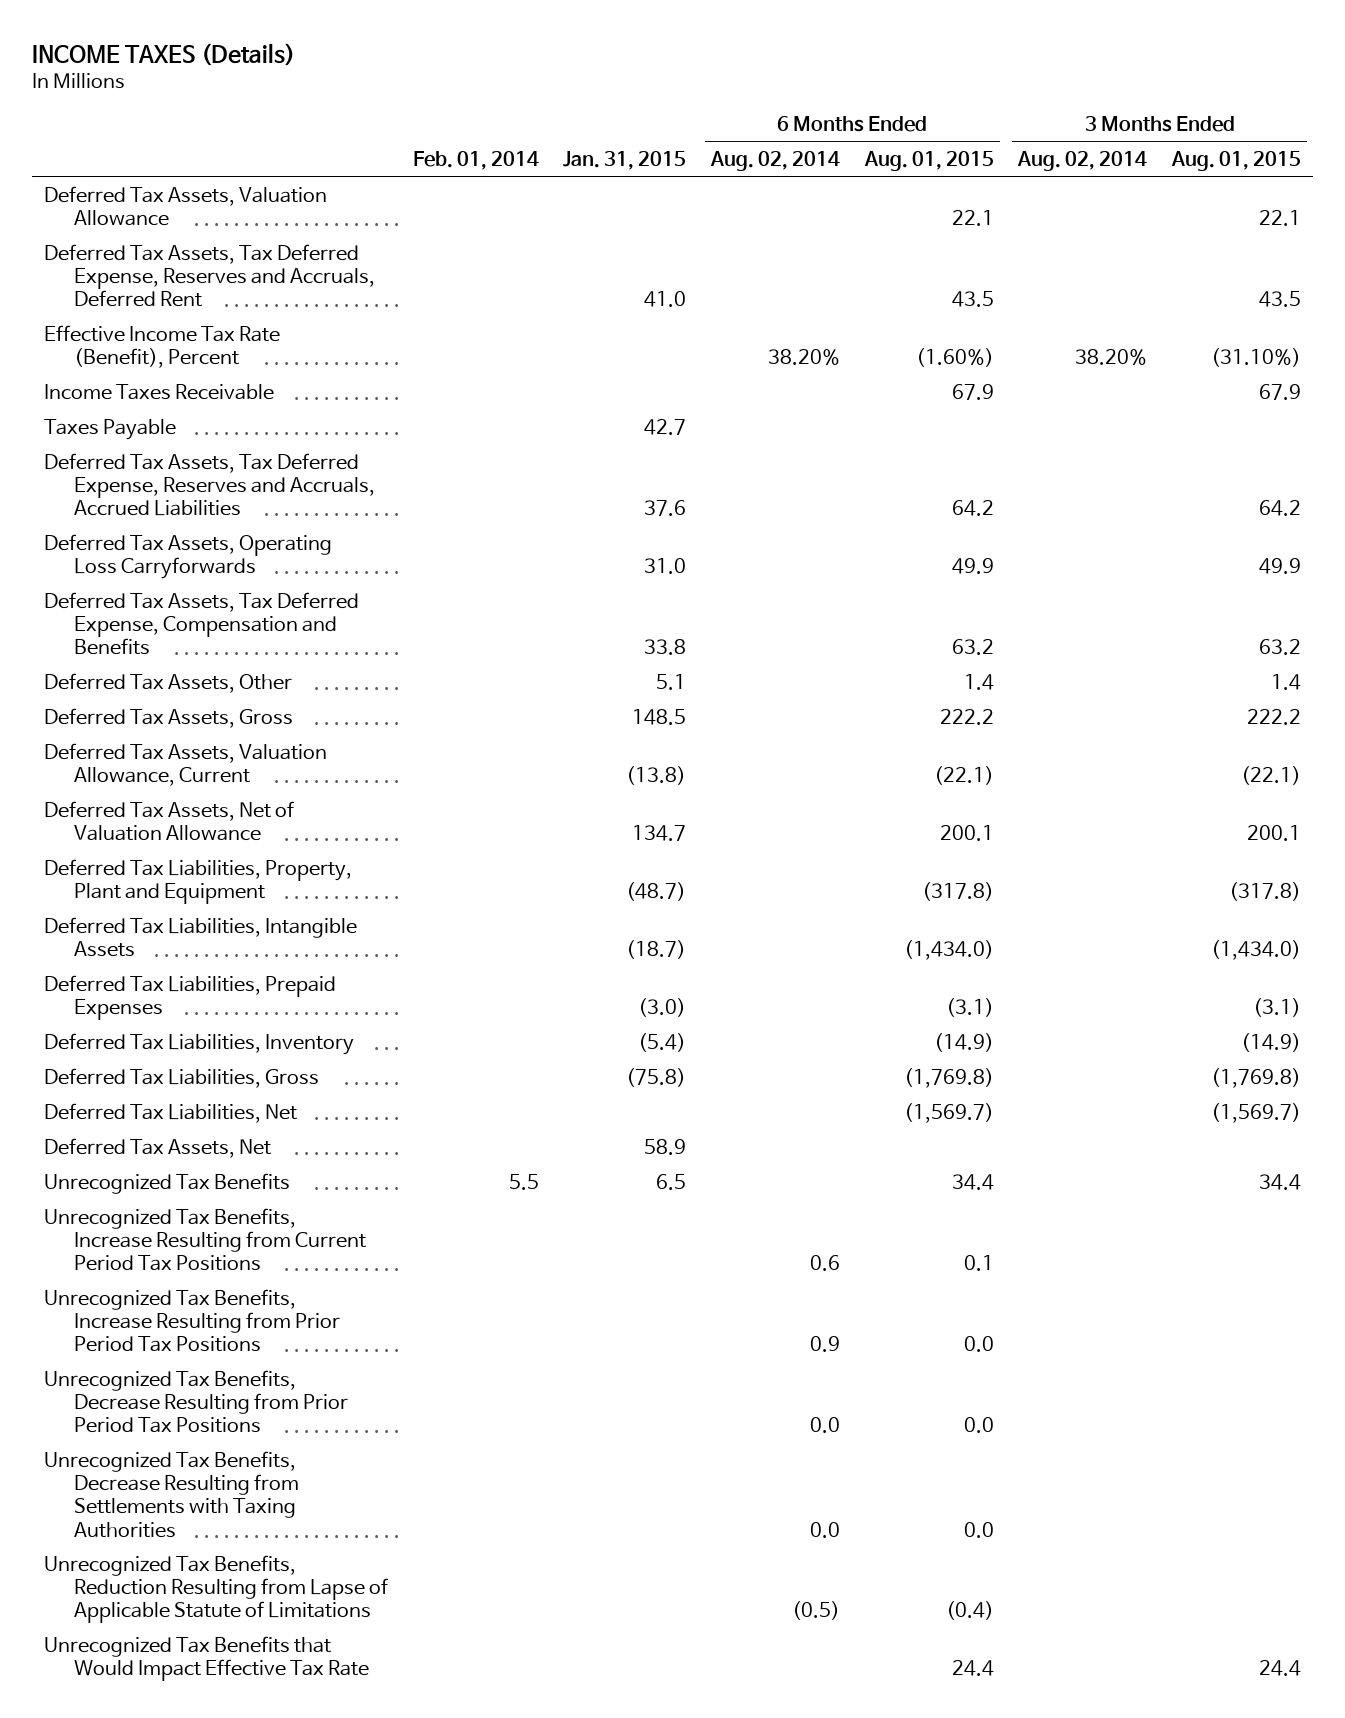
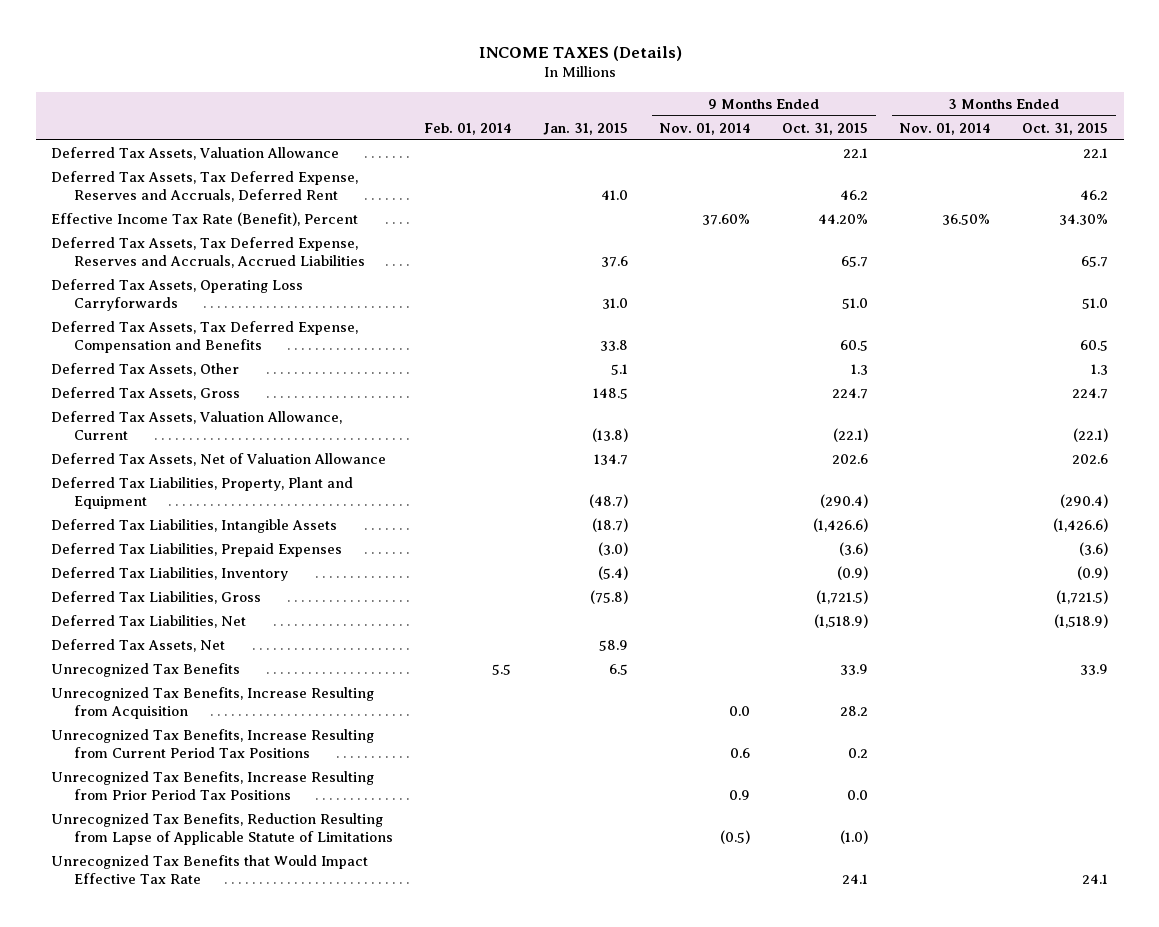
- | Feb. 01, 2014 | Jan. 31, 2015 | 6 Months Ended Aug. 02, 2014 | 6 Months Ended Aug. 01, 2015 | 3 Months Ended Aug. 02, 2014 | 3 Months Ended Aug. 01, 2015
+ | Feb. 01, 2014 | Jan. 31, 2015 | 9 Months Ended Nov. 01, 2014 | 9 Months Ended Oct. 31, 2015 | 3 Months Ended Nov. 01, 2014 | 3 Months Ended Oct. 31, 2015
- Income Taxes Receivable | | | | 67.9 | | 67.9
- Taxes Payable | | 42.7 | | | |
+ Unrecognized Tax Benefits, Increase Resulting from Acquisition | | | 0.0 | 28.2 | |
- Unrecognized Tax Benefits, Decrease Resulting from Prior Period Tax Positions | | | 0.0 | 0.0 | |
- Unrecognized Tax Benefits, Decrease Resulting from Settlements with Taxing Authorities | | | 0.0 | 0.0 | |

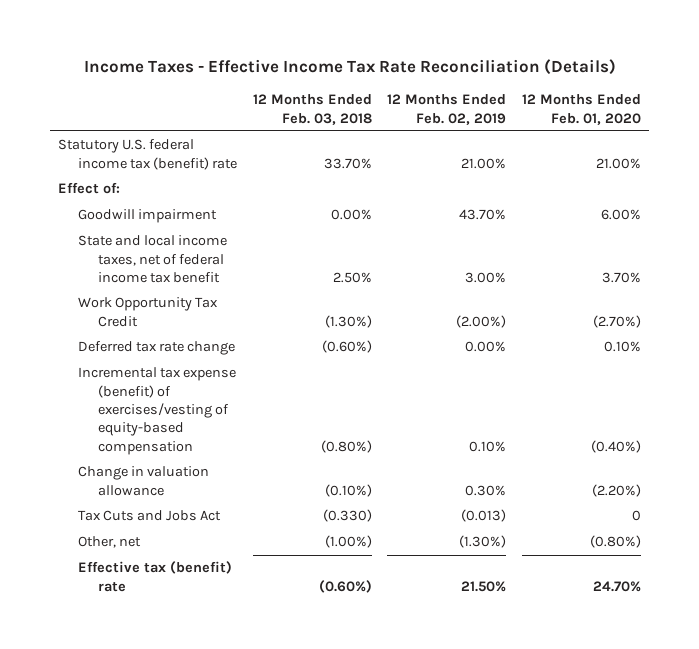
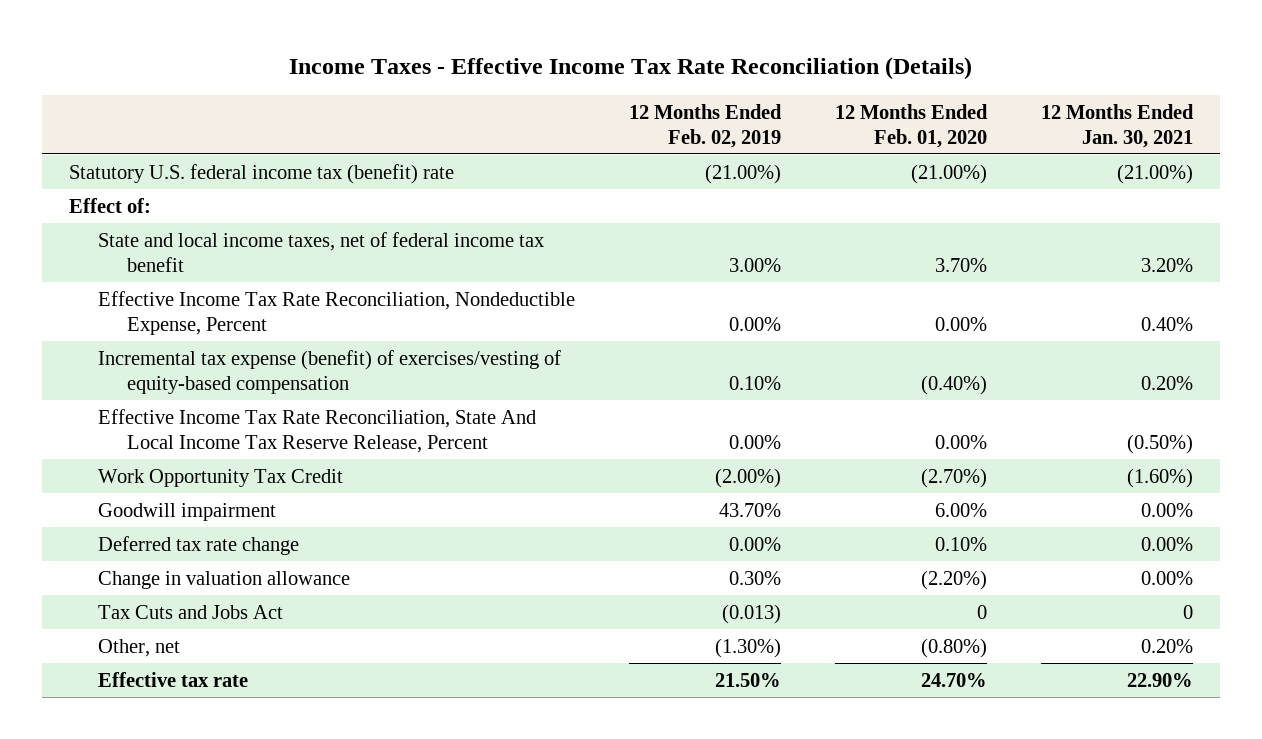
- | 12 Months Ended Feb. 03, 2018 | 12 Months Ended Feb. 02, 2019 | 12 Months Ended Feb. 01, 2020
+ | 12 Months Ended Feb. 02, 2019 | 12 Months Ended Feb. 01, 2020 | 12 Months Ended Jan. 30, 2021
- Statutory U.S. federal income tax (benefit) rate | 33.70% | 21.00% | 21.00%
+ Statutory U.S. federal income tax (benefit) rate | (21.00%) | (21.00%) | (21.00%)
+ Effective Income Tax Rate Reconciliation, Nondeductible Expense, Percent | 0.00% | 0.00% | 0.40%
moved up: Incremental tax expense (benefit) of exercises/vesting of equity-based compensation | 0.10% | (0.40%) | 0.20%
+ Effective Income Tax Rate Reconciliation, State And Local Income Tax Reserve Release, Percent | 0.00% | 0.00% | (0.50%)
moved down: Goodwill impairment | 43.70% | 6.00% | 0.00%
- Effective tax (benefit) rate | (0.60%) | 21.50% | 24.70%
+ Effective tax rate | 21.50% | 24.70% | 22.90%

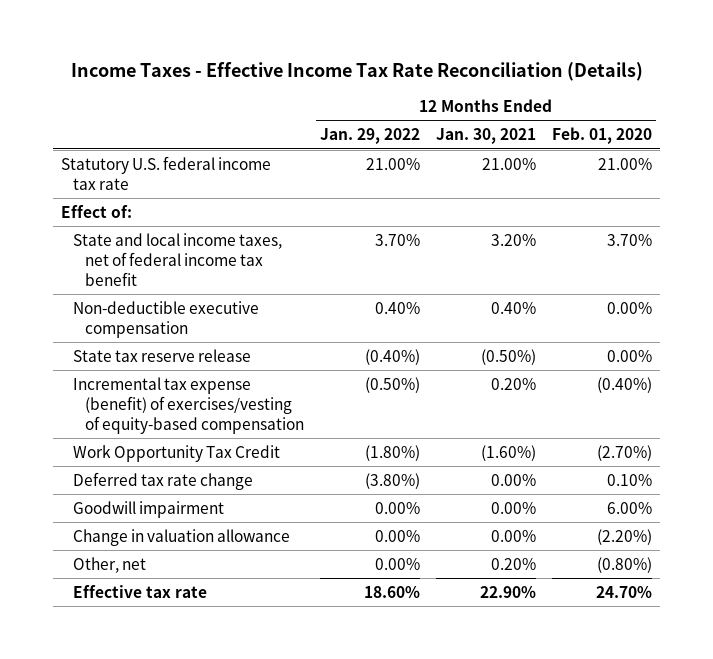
- | 12 Months Ended Feb. 02, 2019 | 12 Months Ended Feb. 01, 2020 | 12 Months Ended Jan. 30, 2021
+ | 12 Months Ended Jan. 29, 2022 | 12 Months Ended Jan. 30, 2021 | 12 Months Ended Feb. 01, 2020
- Statutory U.S. federal income tax (benefit) rate | (21.00%) | (21.00%) | (21.00%)
+ Statutory U.S. federal income tax rate | 21.00% | 21.00% | 21.00%
- Effective Income Tax Rate Reconciliation, Nondeductible Expense, Percent | 0.00% | 0.00% | 0.40%
+ Non-deductible executive compensation | 0.40% | 0.40% | 0.00%
+ State tax reserve release | (0.40%) | (0.50%) | 0.00%
- Effective Income Tax Rate Reconciliation, State And Local Income Tax Reserve Release, Percent | 0.00% | 0.00% | (0.50%)
moved down: Goodwill impairment | 0.00% | 0.00% | 6.00%
- Tax Cuts and Jobs Act | (0.013) | 0 | 0

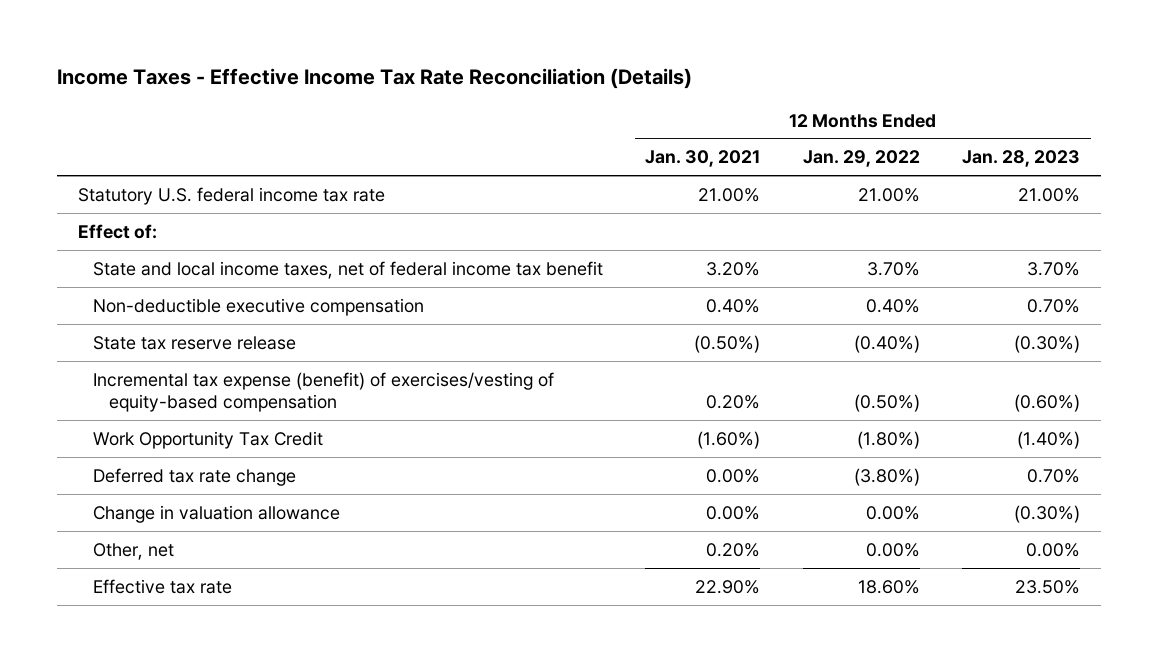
- | 12 Months Ended Jan. 29, 2022 | 12 Months Ended Jan. 30, 2021 | 12 Months Ended Feb. 01, 2020
+ | 12 Months Ended Jan. 30, 2021 | 12 Months Ended Jan. 29, 2022 | 12 Months Ended Jan. 28, 2023
- Goodwill impairment | 0.00% | 0.00% | 6.00%

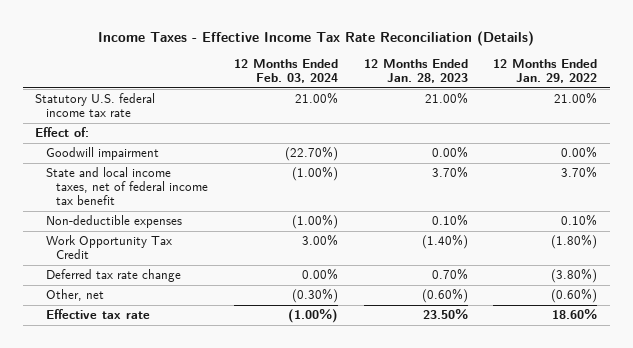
- | 12 Months Ended Jan. 30, 2021 | 12 Months Ended Jan. 29, 2022 | 12 Months Ended Jan. 28, 2023
+ | 12 Months Ended Feb. 03, 2024 | 12 Months Ended Jan. 28, 2023 | 12 Months Ended Jan. 29, 2022
+ Goodwill impairment | (22.70%) | 0.00% | 0.00%
- Non-deductible executive compensation | 0.40% | 0.40% | 0.70%
- State tax reserve release | (0.50%) | (0.40%) | (0.30%)
- Incremental tax expense (benefit) of exercises/vesting of equity-based compensation | 0.20% | (0.50%) | (0.60%)
+ Non-deductible expenses | (1.00%) | 0.10% | 0.10%
- Change in valuation allowance | 0.00% | 0.00% | (0.30%)
- Other, net | 0.20% | 0.00% | 0.00%
+ Other, net | (0.30%) | (0.60%) | (0.60%)

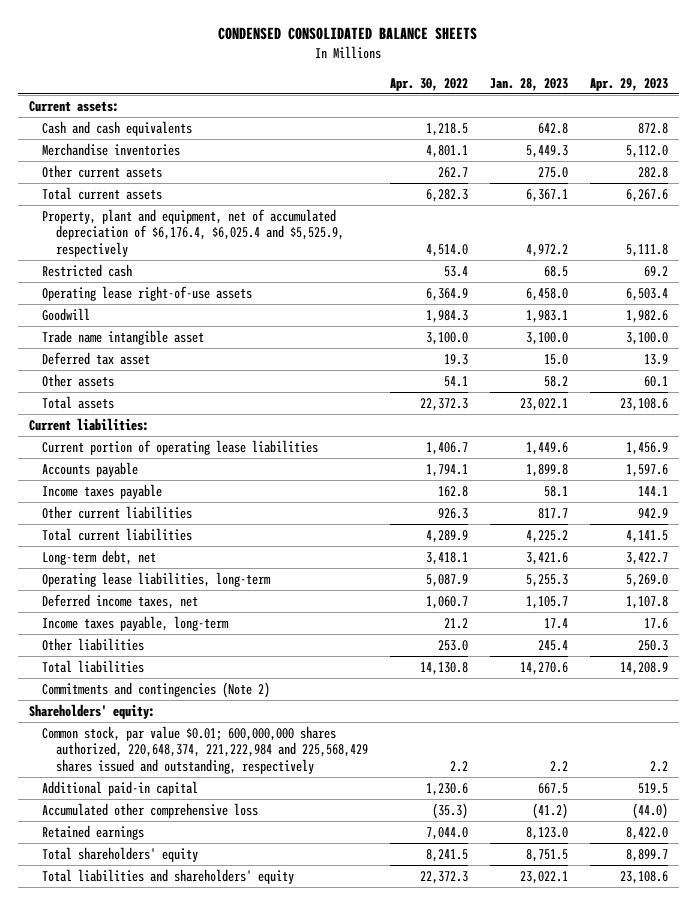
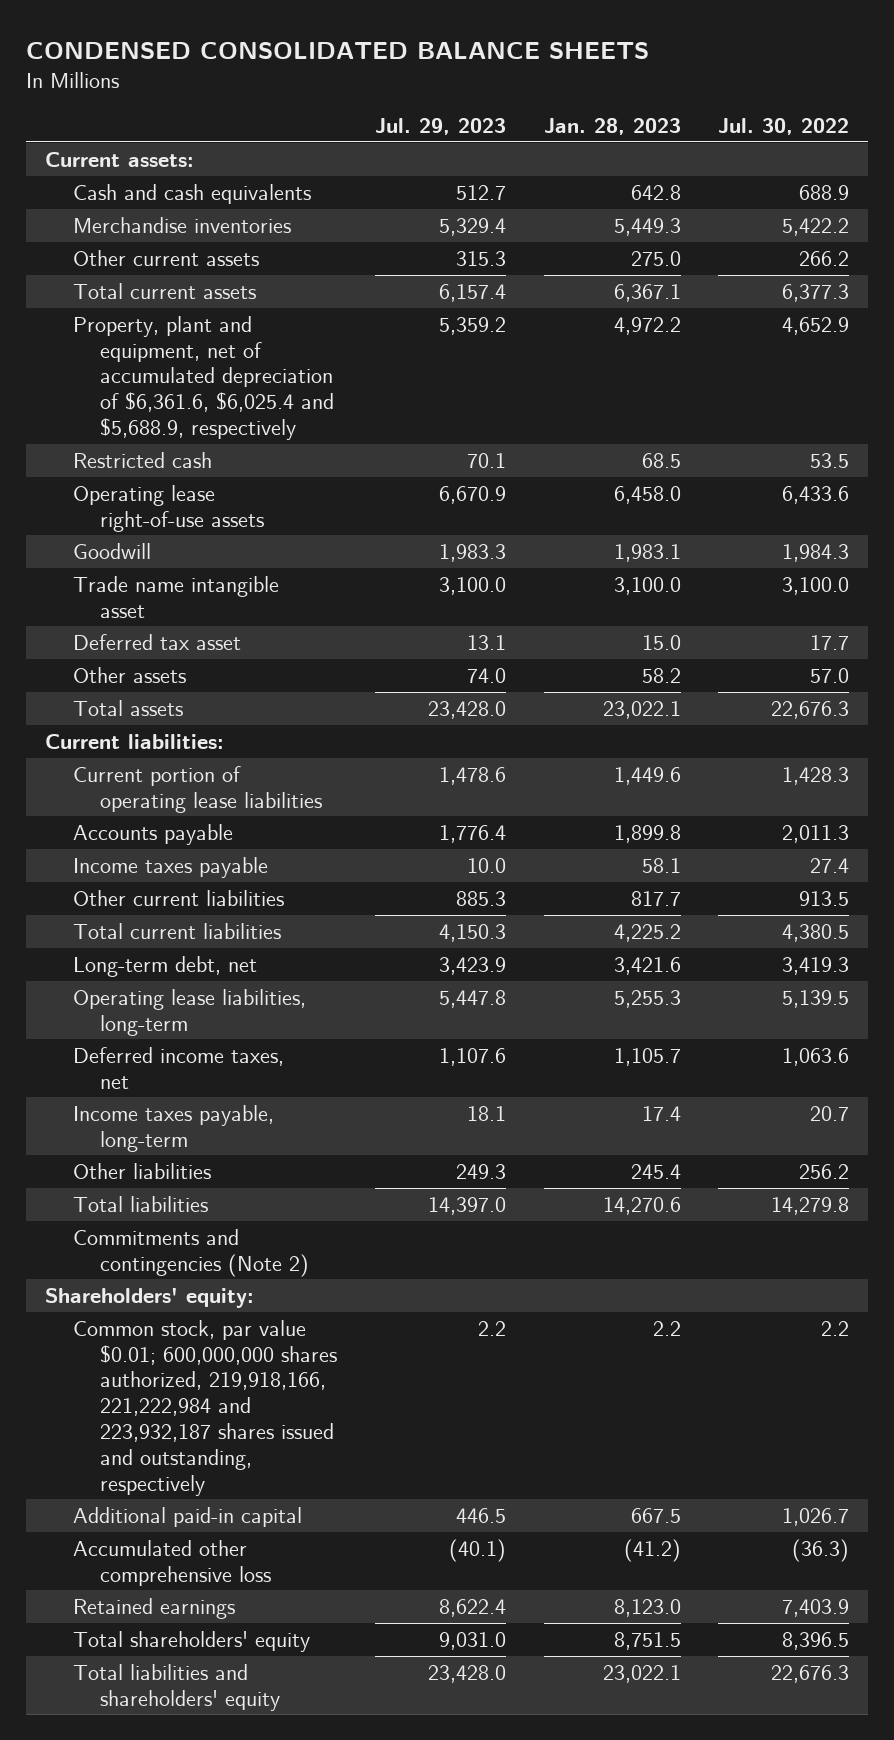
- | Apr. 30, 2022 | Jan. 28, 2023 | Apr. 29, 2023
+ | Jul. 29, 2023 | Jan. 28, 2023 | Jul. 30, 2022
- Property, plant and equipment, net of accumulated depreciation of $6,176.4, $6,025.4 and $5,525.9, respectively | 4,514.0 | 4,972.2 | 5,111.8
+ Property, plant and equipment, net of accumulated depreciation of $6,361.6, $6,025.4 and $5,688.9, respectively | 5,359.2 | 4,972.2 | 4,652.9
- Common stock, par value $0.01; 600,000,000 shares authorized, 220,648,374, 221,222,984 and 225,568,429 shares issued and outstanding, respectively | 2.2 | 2.2 | 2.2
+ Common stock, par value $0.01; 600,000,000 shares authorized, 219,918,166, 221,222,984 and 223,932,187 shares issued and outstanding, respectively | 2.2 | 2.2 | 2.2

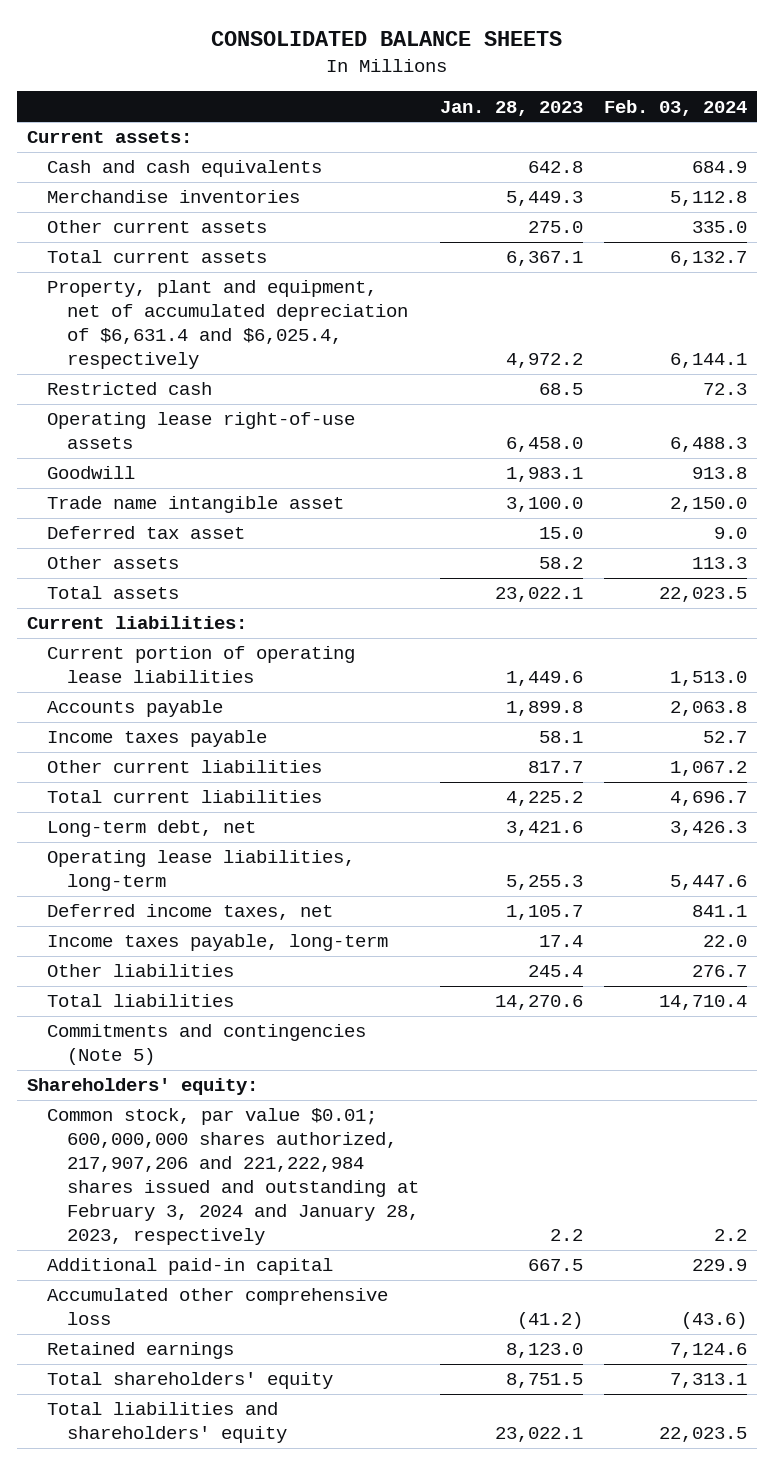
- CONDENSED CONSOLIDATED BALANCE SHEETS
+ CONSOLIDATED BALANCE SHEETS
- | Jul. 29, 2023 | Jan. 28, 2023 | Jul. 30, 2022
+ | Jan. 28, 2023 | Feb. 03, 2024
- Property, plant and equipment, net of accumulated depreciation of $6,361.6, $6,025.4 and $5,688.9, respectively | 5,359.2 | 4,972.2 | 4,652.9
+ Property, plant and equipment, net of accumulated depreciation of $6,631.4 and $6,025.4, respectively | 4,972.2 | 6,144.1
- Commitments and contingencies (Note 2)
+ Commitments and contingencies (Note 5)
- Common stock, par value $0.01; 600,000,000 shares authorized, 219,918,166, 221,222,984 and 223,932,187 shares issued and outstanding, respectively | 2.2 | 2.2 | 2.2
+ Common stock, par value $0.01; 600,000,000 shares authorized, 217,907,206 and 221,222,984 shares issued and outstanding at February 3, 2024 and January 28, 2023, respectively | 2.2 | 2.2

